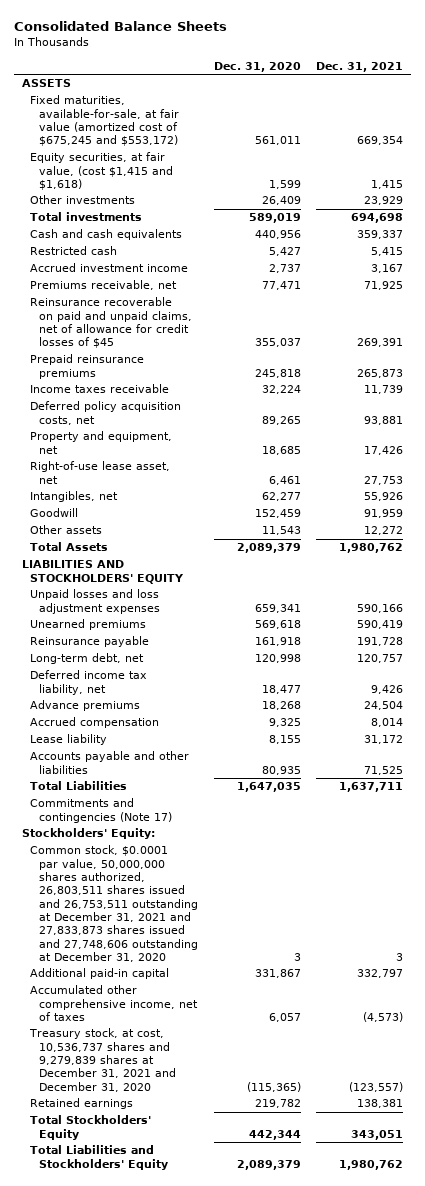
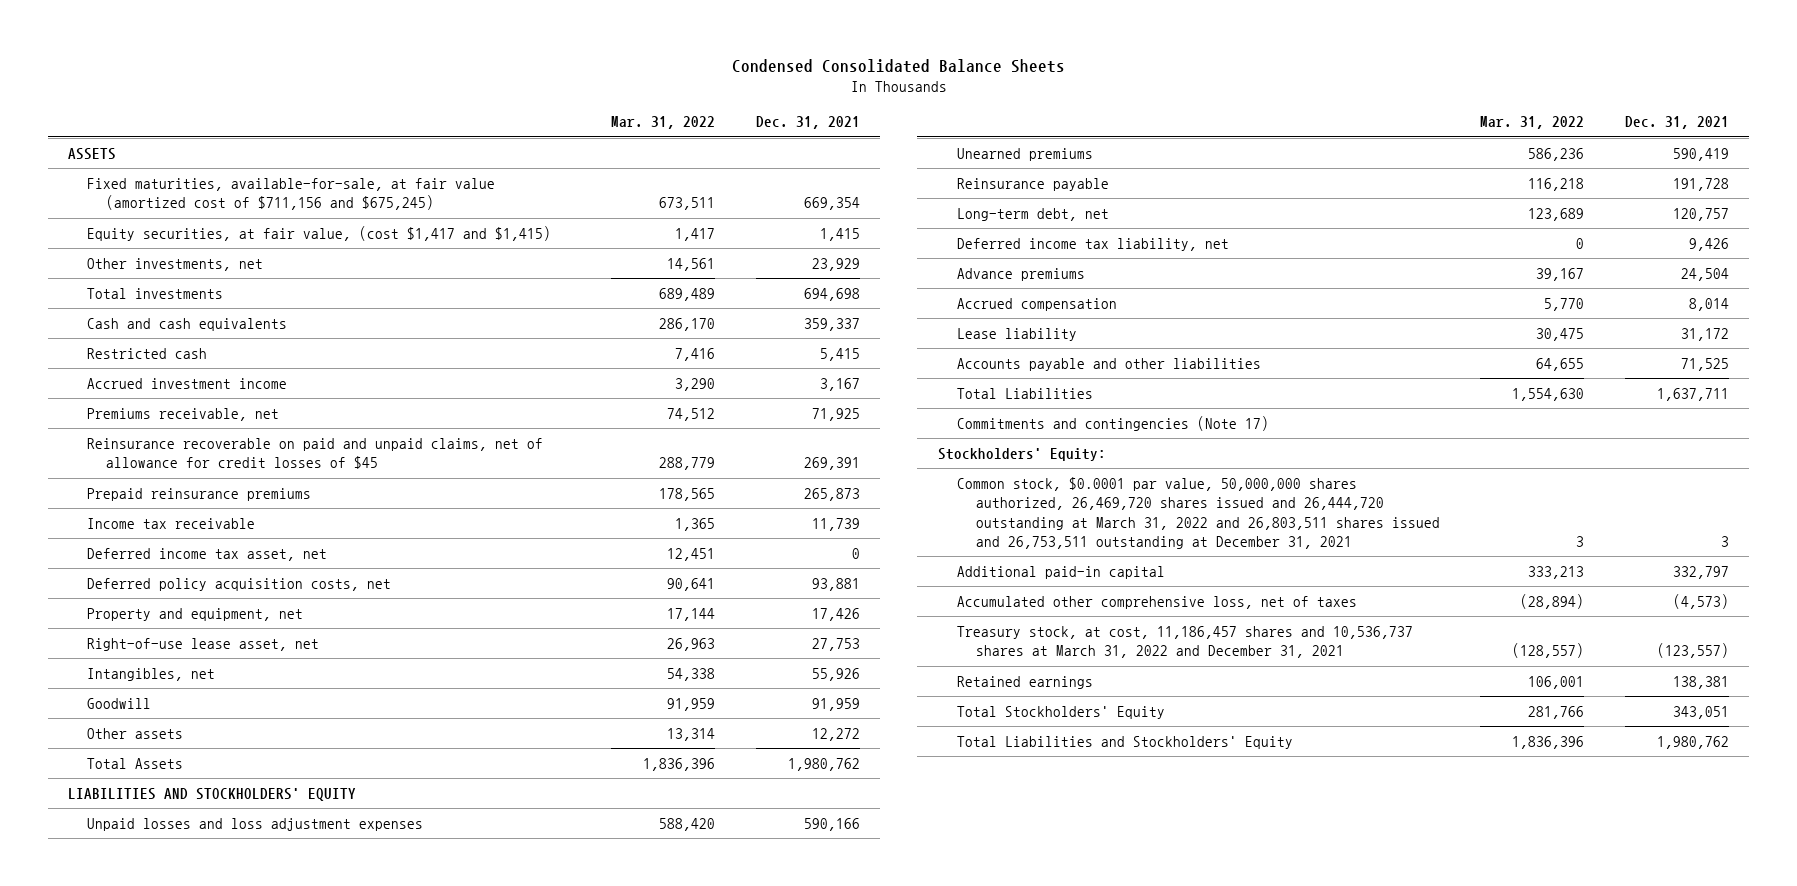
- Consolidated Balance Sheets
+ Condensed Consolidated Balance Sheets
- | Dec. 31, 2020 | Dec. 31, 2021
+ | Mar. 31, 2022 | Dec. 31, 2021
- Fixed maturities, available-for-sale, at fair value (amortized cost of $675,245 and $553,172) | 561,011 | 669,354
- Equity securities, at fair value, (cost $1,415 and $1,618) | 1,599 | 1,415
- Other investments | 26,409 | 23,929
+ Fixed maturities, available-for-sale, at fair value (amortized cost of $711,156 and $675,245) | 673,511 | 669,354
+ Equity securities, at fair value, (cost $1,417 and $1,415) | 1,417 | 1,415
+ Other investments, net | 14,561 | 23,929
- Income taxes receivable | 32,224 | 11,739
+ Income tax receivable | 1,365 | 11,739
+ Deferred income tax asset, net | 12,451 | 0
- Common stock, $0.0001 par value, 50,000,000 shares authorized, 26,803,511 shares issued and 26,753,511 outstanding at December 31, 2021 and 27,833,873 shares issued and 27,748,606 outstanding at December 31, 2020 | 3 | 3
+ Common stock, $0.0001 par value, 50,000,000 shares authorized, 26,469,720 shares issued and 26,444,720 outstanding at March 31, 2022 and 26,803,511 shares issued and 26,753,511 outstanding at December 31, 2021 | 3 | 3
- Accumulated other comprehensive income, net of taxes | 6,057 | (4,573)
- Treasury stock, at cost, 10,536,737 shares and 9,279,839 shares at December 31, 2021 and December 31, 2020 | (115,365) | (123,557)
+ Accumulated other comprehensive loss, net of taxes | (28,894) | (4,573)
+ Treasury stock, at cost, 11,186,457 shares and 10,536,737 shares at March 31, 2022 and December 31, 2021 | (128,557) | (123,557)

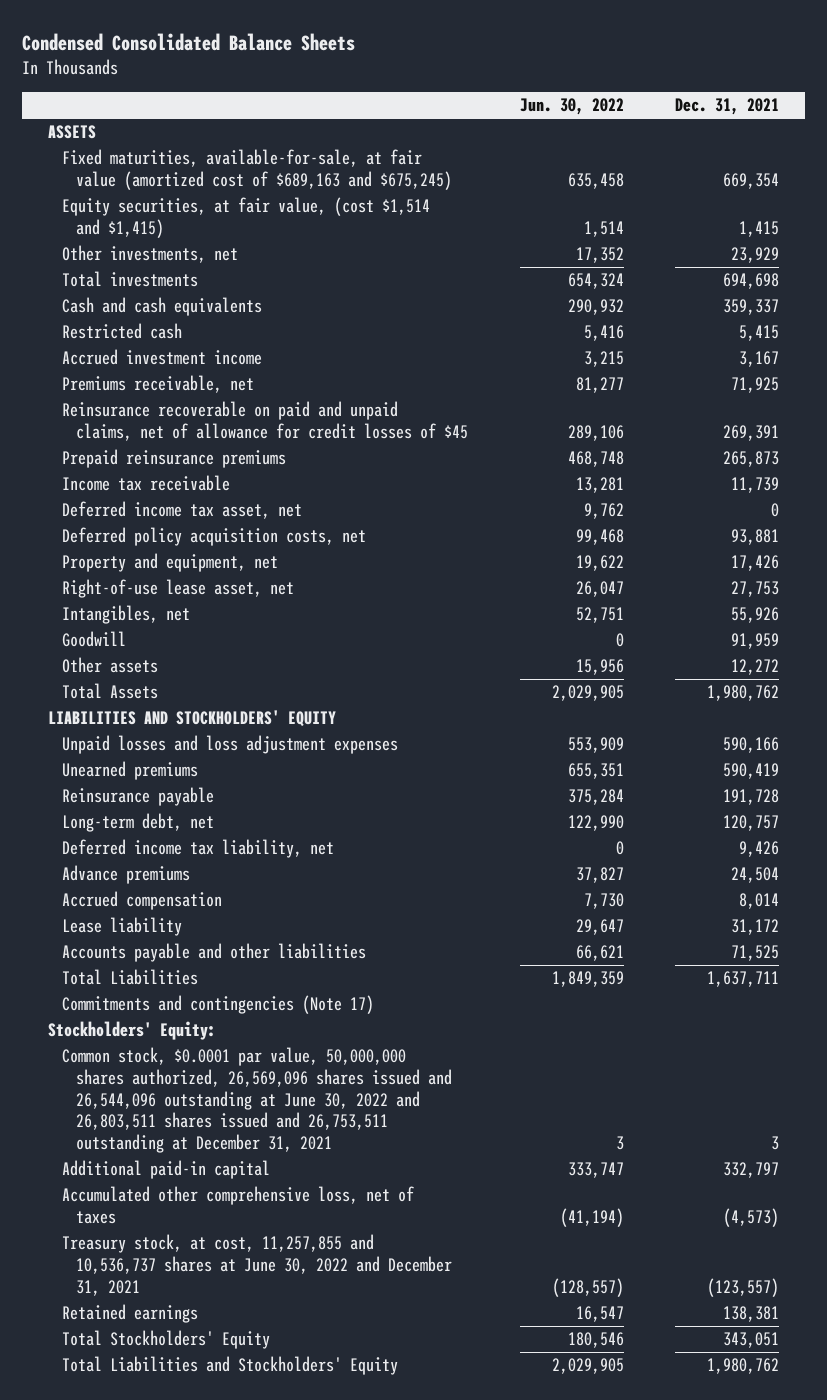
- | Mar. 31, 2022 | Dec. 31, 2021
+ | Jun. 30, 2022 | Dec. 31, 2021
- Fixed maturities, available-for-sale, at fair value (amortized cost of $711,156 and $675,245) | 673,511 | 669,354
- Equity securities, at fair value, (cost $1,417 and $1,415) | 1,417 | 1,415
+ Fixed maturities, available-for-sale, at fair value (amortized cost of $689,163 and $675,245) | 635,458 | 669,354
+ Equity securities, at fair value, (cost $1,514 and $1,415) | 1,514 | 1,415
- Common stock, $0.0001 par value, 50,000,000 shares authorized, 26,469,720 shares issued and 26,444,720 outstanding at March 31, 2022 and 26,803,511 shares issued and 26,753,511 outstanding at December 31, 2021 | 3 | 3
+ Common stock, $0.0001 par value, 50,000,000 shares authorized, 26,569,096 shares issued and 26,544,096 outstanding at June 30, 2022 and 26,803,511 shares issued and 26,753,511 outstanding at December 31, 2021 | 3 | 3
- Treasury stock, at cost, 11,186,457 shares and 10,536,737 shares at March 31, 2022 and December 31, 2021 | (128,557) | (123,557)
+ Treasury stock, at cost, 11,257,855 and 10,536,737 shares at June 30, 2022 and December 31, 2021 | (128,557) | (123,557)

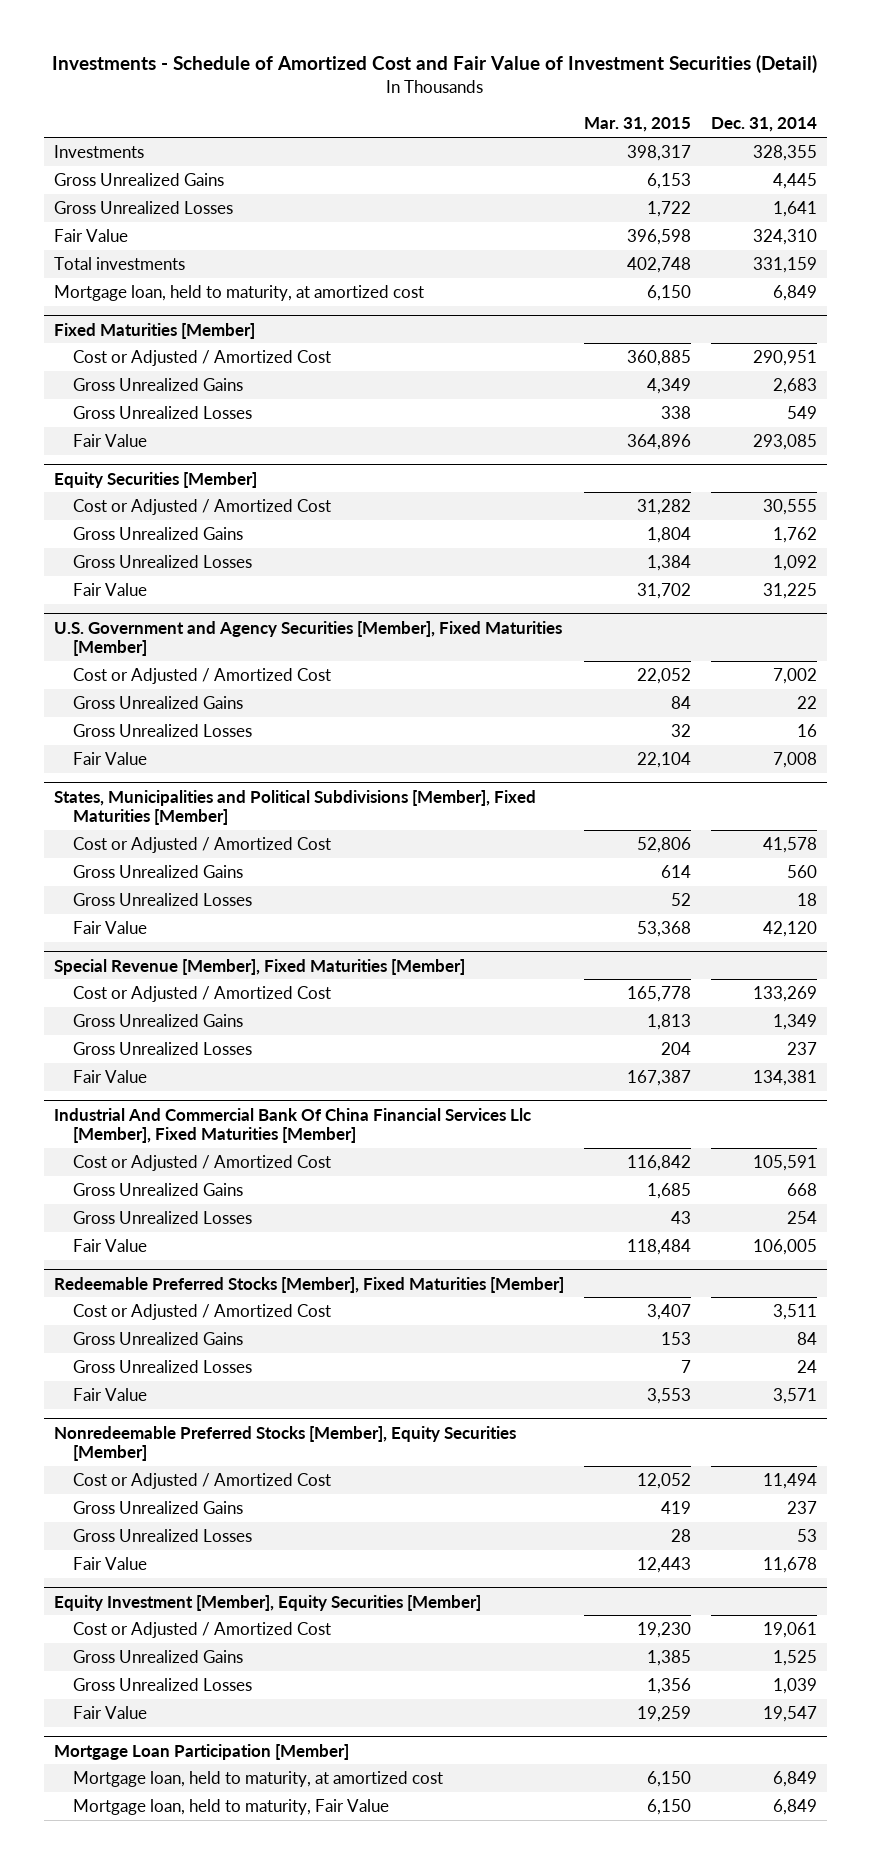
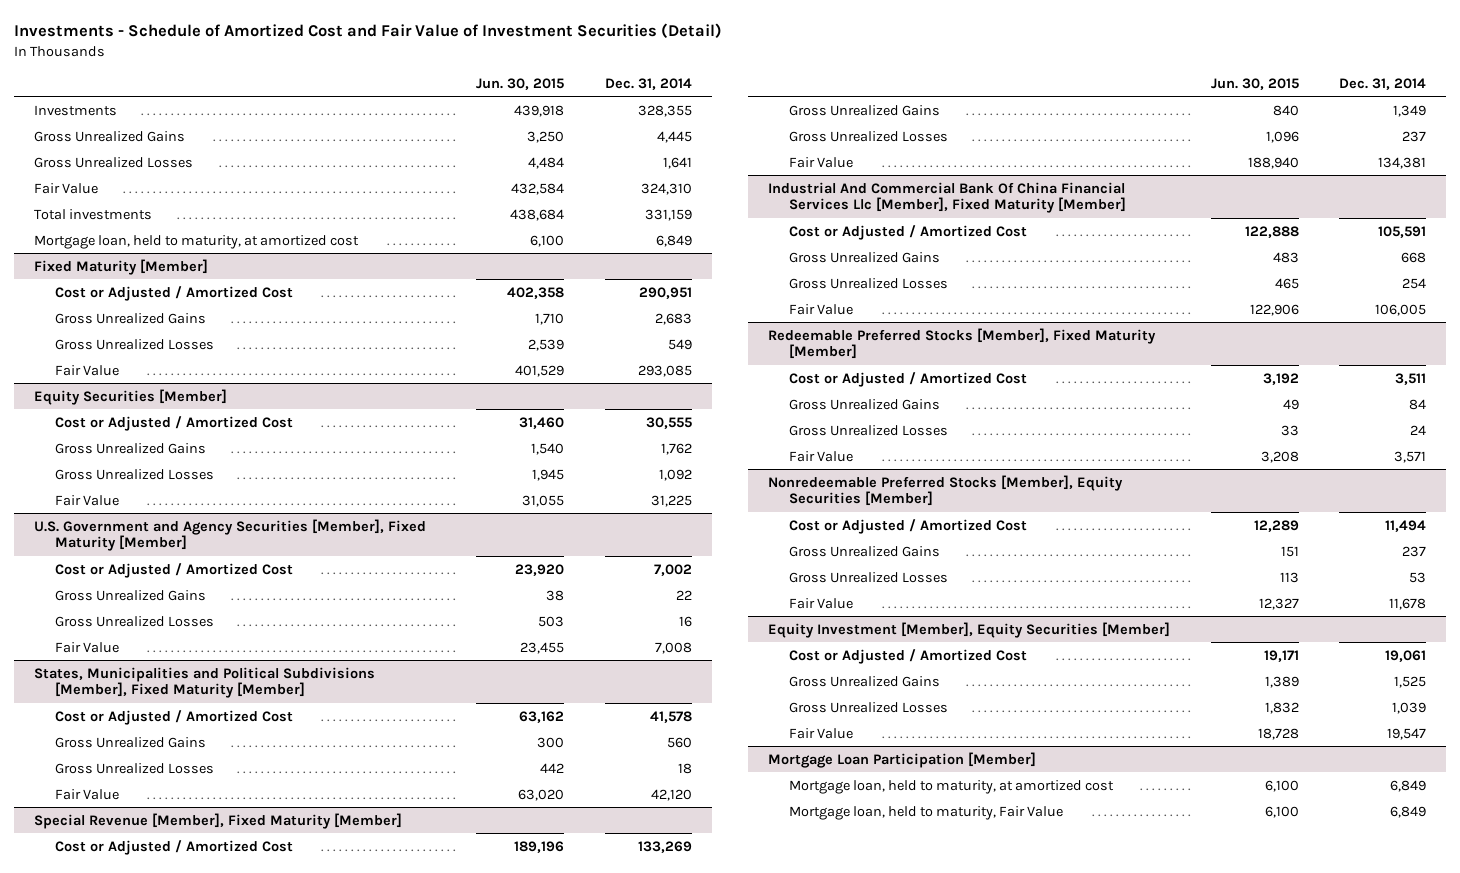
- | Mar. 31, 2015 | Dec. 31, 2014
+ | Jun. 30, 2015 | Dec. 31, 2014
- Fixed Maturities [Member]
+ Fixed Maturity [Member]
- U.S. Government and Agency Securities [Member], Fixed Maturities [Member]
+ U.S. Government and Agency Securities [Member], Fixed Maturity [Member]
- States, Municipalities and Political Subdivisions [Member], Fixed Maturities [Member]
+ States, Municipalities and Political Subdivisions [Member], Fixed Maturity [Member]
- Special Revenue [Member], Fixed Maturities [Member]
+ Special Revenue [Member], Fixed Maturity [Member]
- Industrial And Commercial Bank Of China Financial Services Llc [Member], Fixed Maturities [Member]
+ Industrial And Commercial Bank Of China Financial Services Llc [Member], Fixed Maturity [Member]
- Redeemable Preferred Stocks [Member], Fixed Maturities [Member]
+ Redeemable Preferred Stocks [Member], Fixed Maturity [Member]

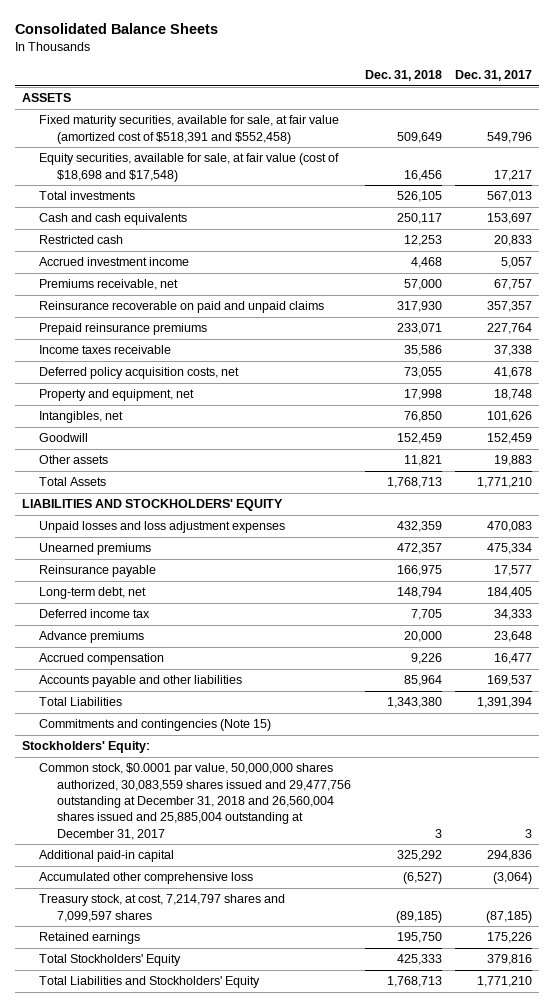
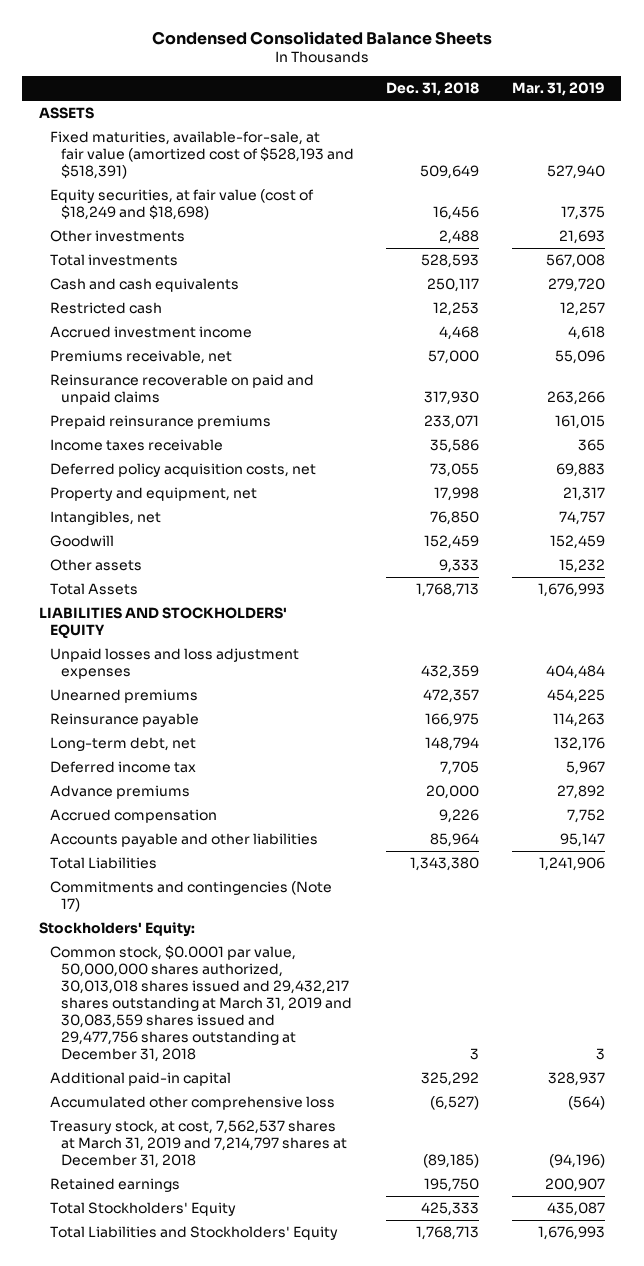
- Consolidated Balance Sheets
+ Condensed Consolidated Balance Sheets
- | Dec. 31, 2018 | Dec. 31, 2017
+ | Dec. 31, 2018 | Mar. 31, 2019
- Fixed maturity securities, available for sale, at fair value (amortized cost of $518,391 and $552,458) | 509,649 | 549,796
- Equity securities, available for sale, at fair value (cost of $18,698 and $17,548) | 16,456 | 17,217
- Total investments | 526,105 | 567,013
+ Fixed maturities, available-for-sale, at fair value (amortized cost of $528,193 and $518,391) | 509,649 | 527,940
+ Equity securities, at fair value (cost of $18,249 and $18,698) | 16,456 | 17,375
+ Other investments | 2,488 | 21,693
+ Total investments | 528,593 | 567,008
- Other assets | 11,821 | 19,883
+ Other assets | 9,333 | 15,232
- Commitments and contingencies (Note 15)
+ Commitments and contingencies (Note 17)
- Common stock, $0.0001 par value, 50,000,000 shares authorized, 30,083,559 shares issued and 29,477,756 outstanding at December 31, 2018 and 26,560,004 shares issued and 25,885,004 outstanding at December 31, 2017 | 3 | 3
+ Common stock, $0.0001 par value, 50,000,000 shares authorized, 30,013,018 shares issued and 29,432,217 shares outstanding at March 31, 2019 and 30,083,559 shares issued and 29,477,756 shares outstanding at December 31, 2018 | 3 | 3
- Treasury stock, at cost, 7,214,797 shares and 7,099,597 shares | (89,185) | (87,185)
+ Treasury stock, at cost, 7,562,537 shares at March 31, 2019 and 7,214,797 shares at December 31, 2018 | (89,185) | (94,196)

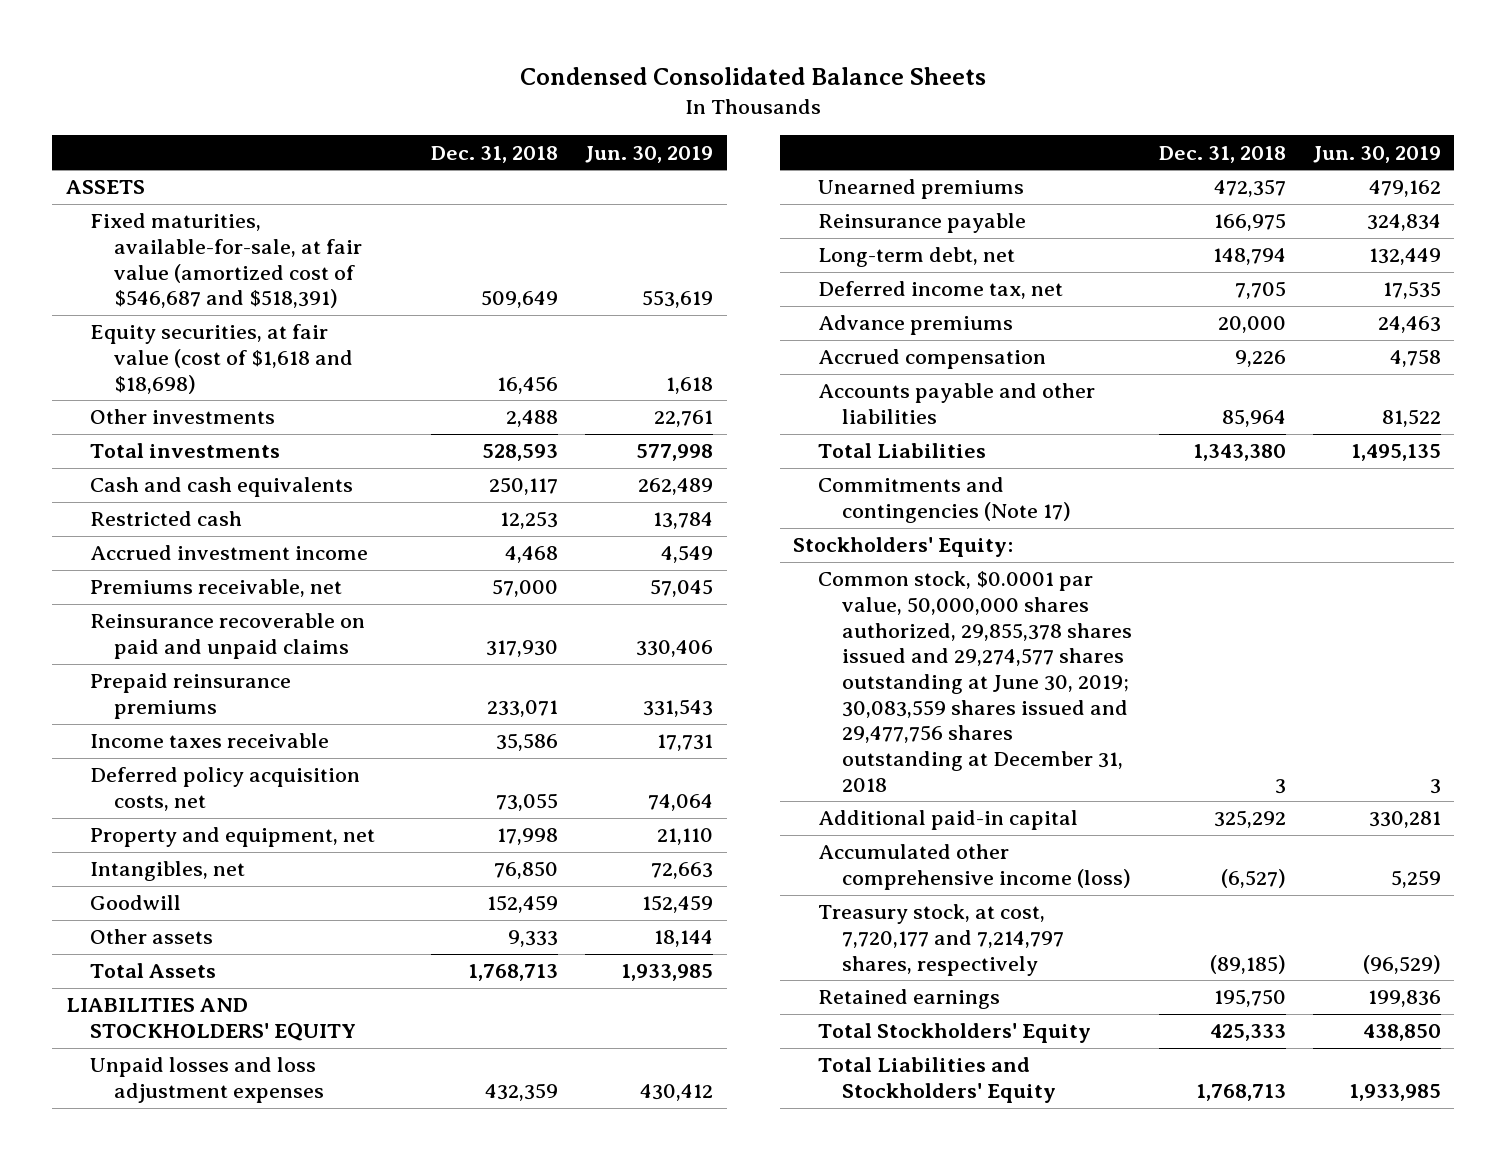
- | Dec. 31, 2018 | Mar. 31, 2019
+ | Dec. 31, 2018 | Jun. 30, 2019
- Fixed maturities, available-for-sale, at fair value (amortized cost of $528,193 and $518,391) | 509,649 | 527,940
- Equity securities, at fair value (cost of $18,249 and $18,698) | 16,456 | 17,375
+ Fixed maturities, available-for-sale, at fair value (amortized cost of $546,687 and $518,391) | 509,649 | 553,619
+ Equity securities, at fair value (cost of $1,618 and $18,698) | 16,456 | 1,618
- Deferred income tax | 7,705 | 5,967
+ Deferred income tax, net | 7,705 | 17,535
- Common stock, $0.0001 par value, 50,000,000 shares authorized, 30,013,018 shares issued and 29,432,217 shares outstanding at March 31, 2019 and 30,083,559 shares issued and 29,477,756 shares outstanding at December 31, 2018 | 3 | 3
+ Common stock, $0.0001 par value, 50,000,000 shares authorized, 29,855,378 shares issued and 29,274,577 shares outstanding at June 30, 2019; 30,083,559 shares issued and 29,477,756 shares outstanding at December 31, 2018 | 3 | 3
- Accumulated other comprehensive loss | (6,527) | (564)
- Treasury stock, at cost, 7,562,537 shares at March 31, 2019 and 7,214,797 shares at December 31, 2018 | (89,185) | (94,196)
+ Accumulated other comprehensive income (loss) | (6,527) | 5,259
+ Treasury stock, at cost, 7,720,177 and 7,214,797 shares, respectively | (89,185) | (96,529)

